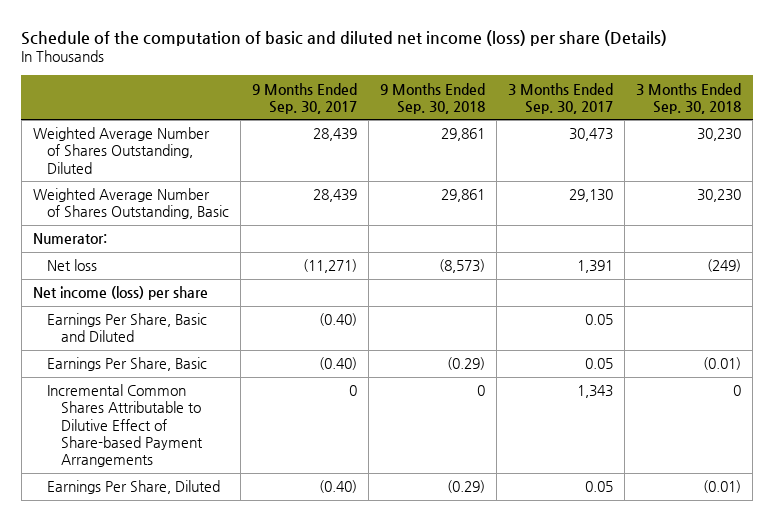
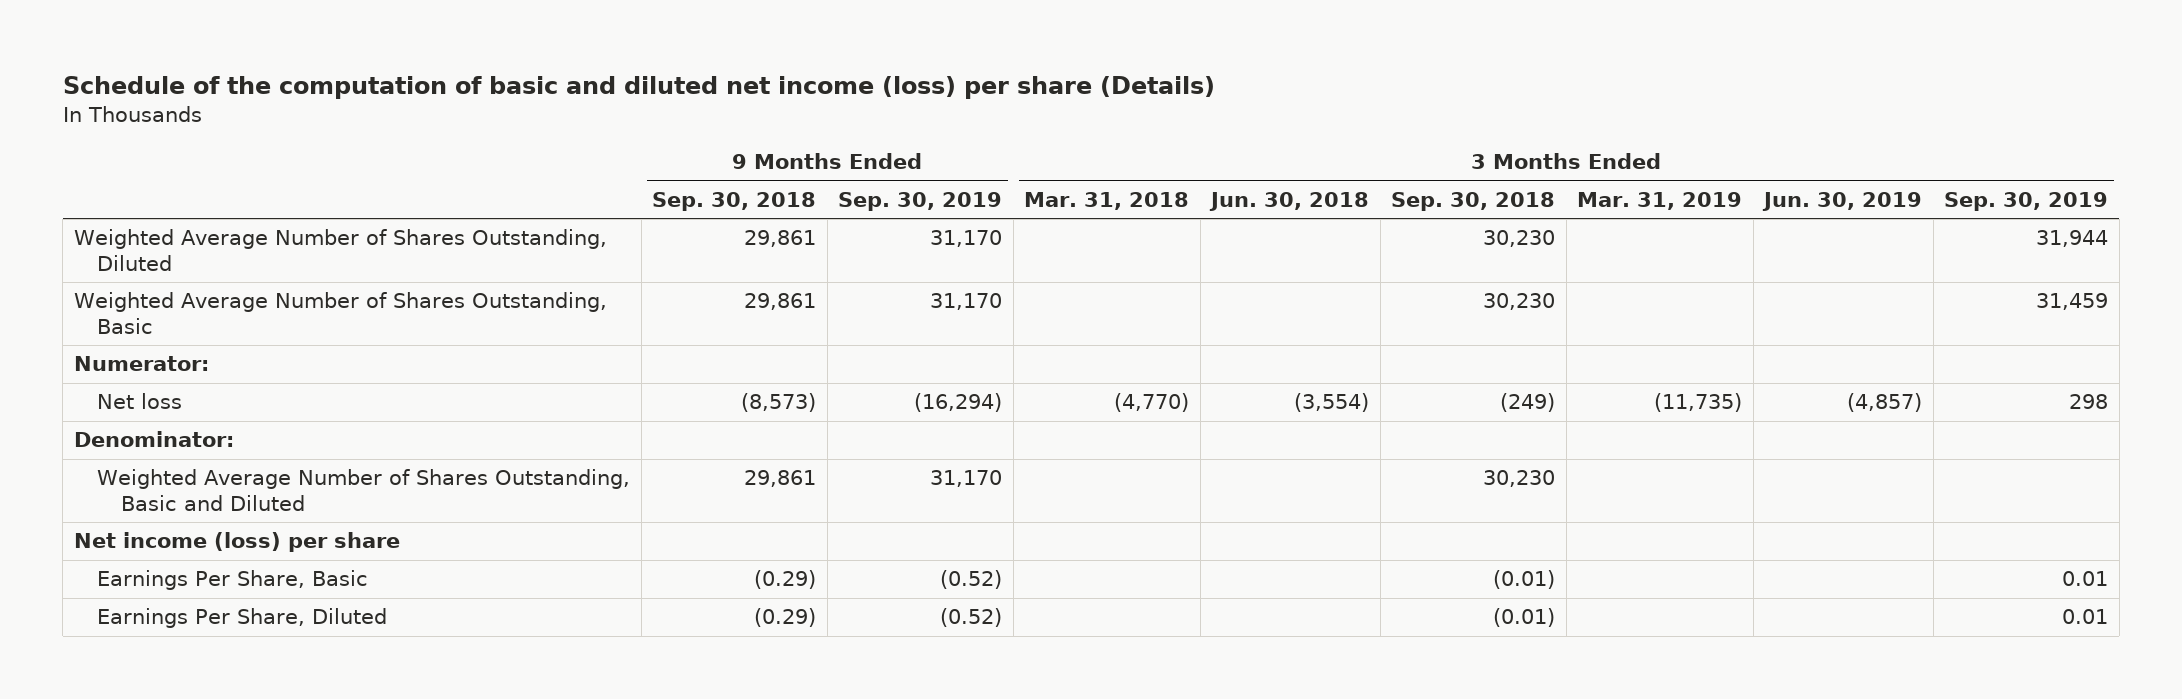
- | 9 Months Ended Sep. 30, 2017 | 9 Months Ended Sep. 30, 2018 | 3 Months Ended Sep. 30, 2017 | 3 Months Ended Sep. 30, 2018
+ | 9 Months Ended Sep. 30, 2018 | 9 Months Ended Sep. 30, 2019 | 3 Months Ended Mar. 31, 2018 | 3 Months Ended Jun. 30, 2018 | 3 Months Ended Sep. 30, 2018 | 3 Months Ended Mar. 31, 2019 | 3 Months Ended Jun. 30, 2019 | 3 Months Ended Sep. 30, 2019
+ Denominator:
+ Weighted Average Number of Shares Outstanding, Basic and Diluted | 29,861 | 31,170 | | | 30,230 | | |
- Earnings Per Share, Basic and Diluted | (0.40) | | 0.05 |
- Incremental Common Shares Attributable to Dilutive Effect of Share-based Payment Arrangements | 0 | 0 | 1,343 | 0

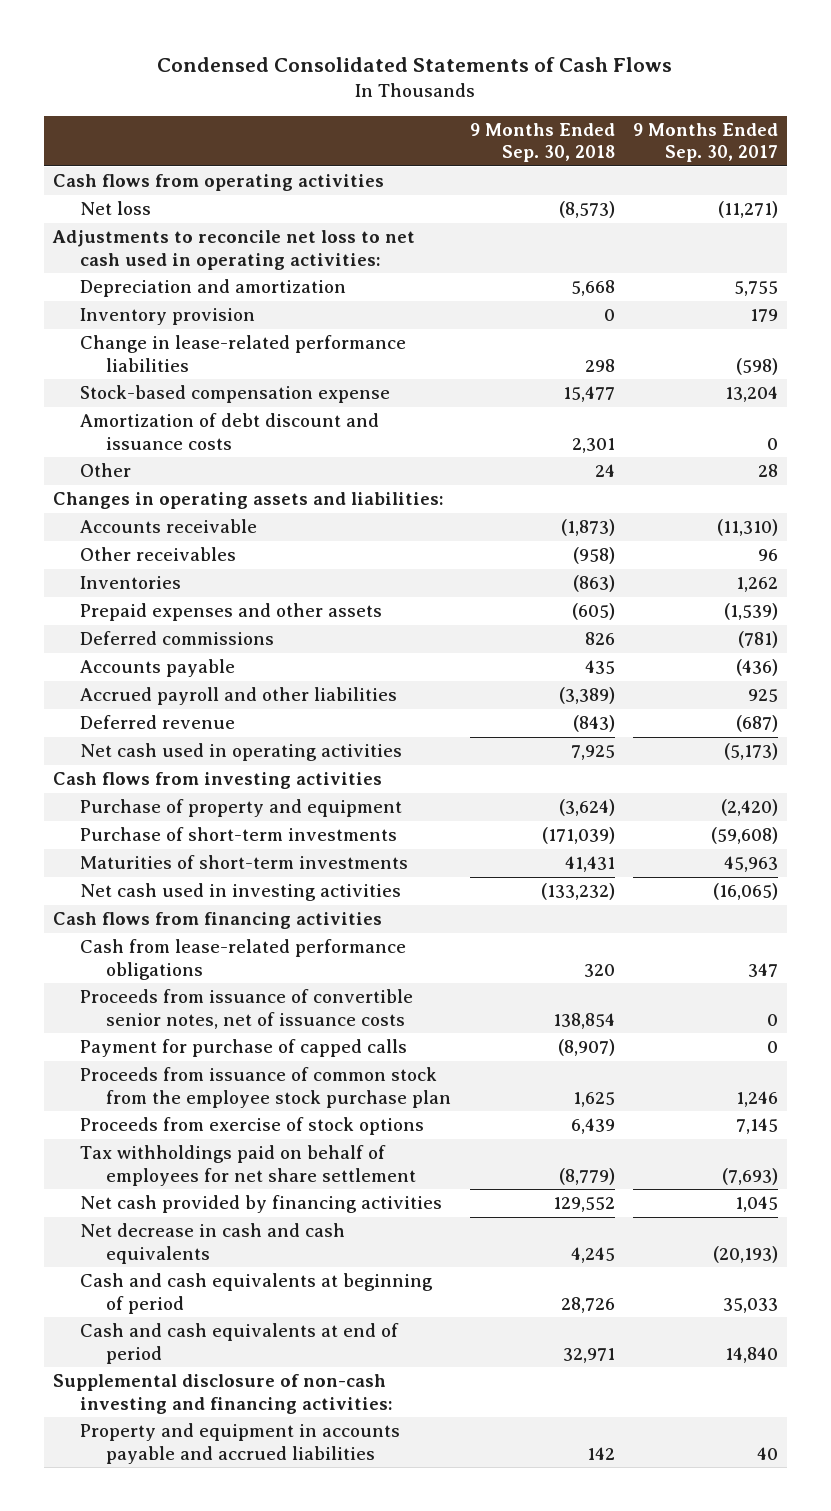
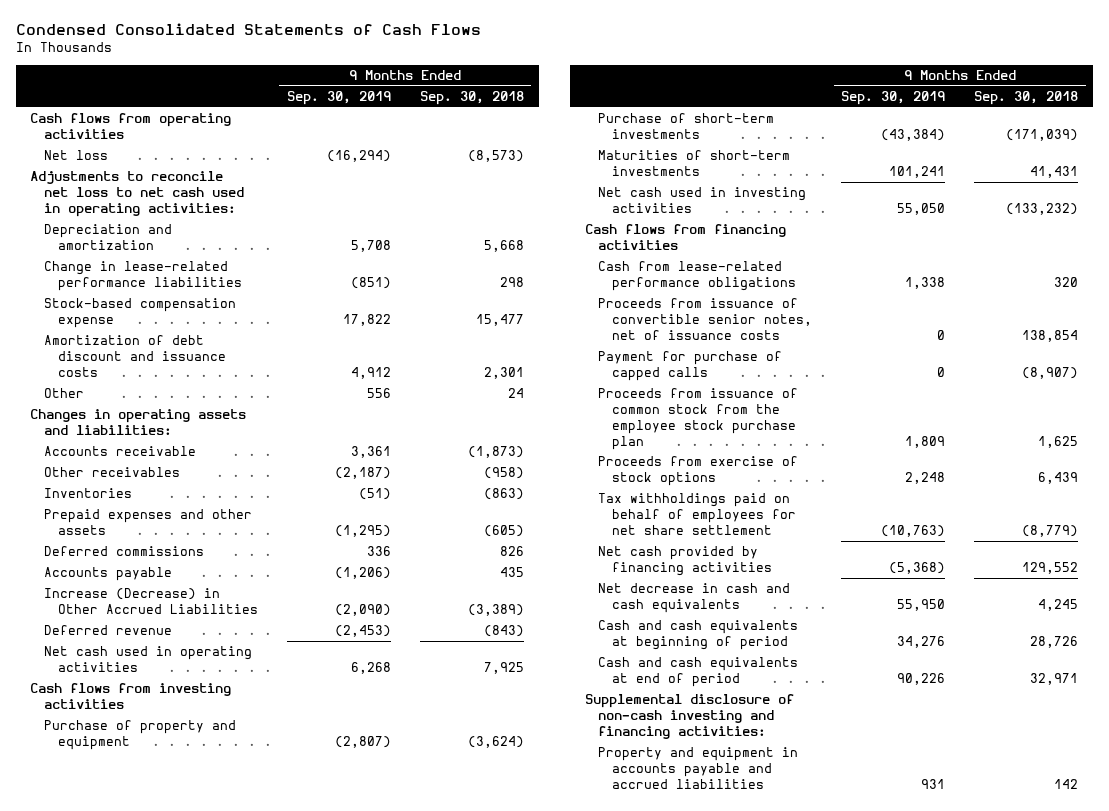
- | 9 Months Ended Sep. 30, 2018 | 9 Months Ended Sep. 30, 2017
+ | 9 Months Ended Sep. 30, 2019 | 9 Months Ended Sep. 30, 2018
- Inventory provision | 0 | 179
- Accrued payroll and other liabilities | (3,389) | 925
+ Increase (Decrease) in Other Accrued Liabilities | (2,090) | (3,389)

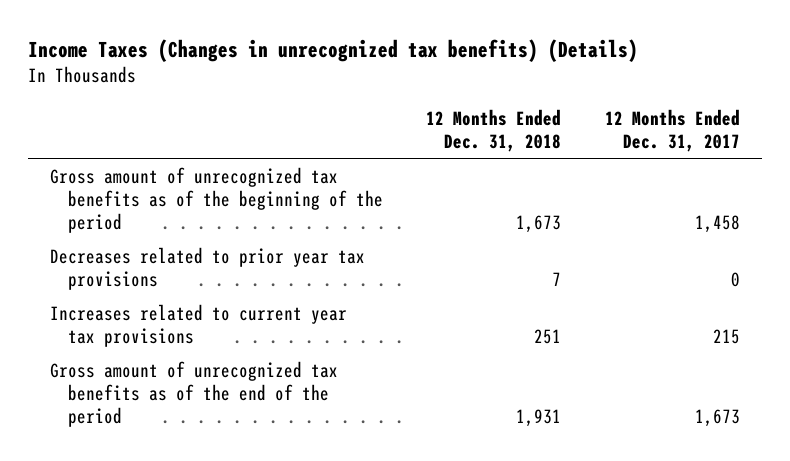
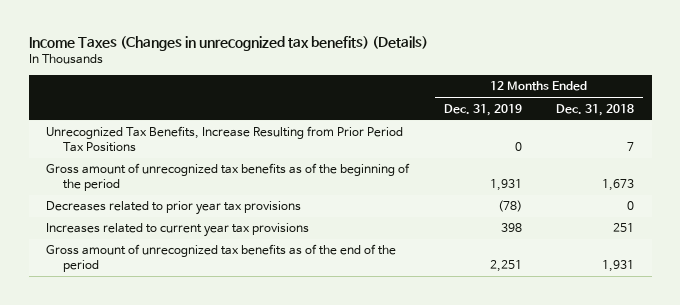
- | 12 Months Ended Dec. 31, 2018 | 12 Months Ended Dec. 31, 2017
+ | 12 Months Ended Dec. 31, 2019 | 12 Months Ended Dec. 31, 2018
+ Unrecognized Tax Benefits, Increase Resulting from Prior Period Tax Positions | 0 | 7
- Decreases related to prior year tax provisions | 7 | 0
+ Decreases related to prior year tax provisions | (78) | 0

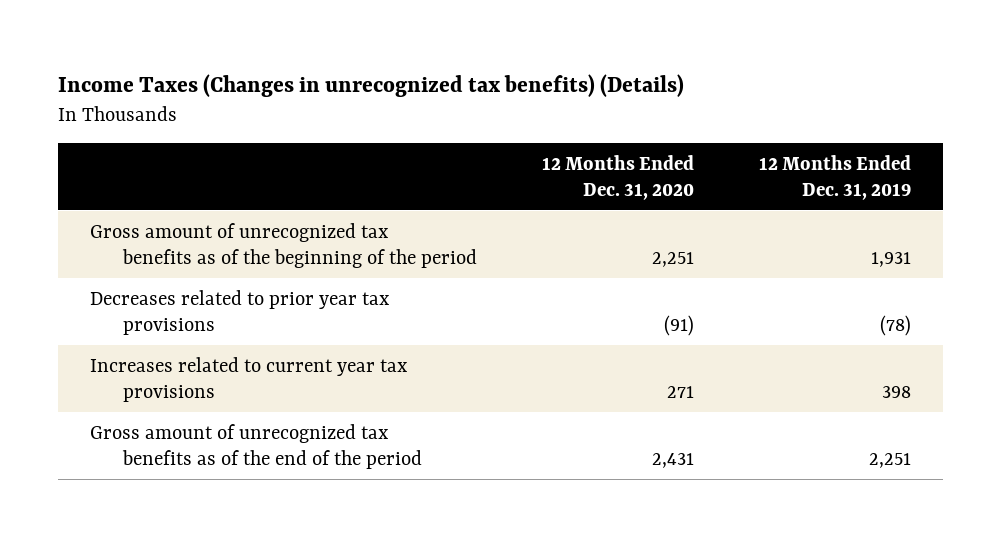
- | 12 Months Ended Dec. 31, 2019 | 12 Months Ended Dec. 31, 2018
+ | 12 Months Ended Dec. 31, 2020 | 12 Months Ended Dec. 31, 2019
- Unrecognized Tax Benefits, Increase Resulting from Prior Period Tax Positions | 0 | 7

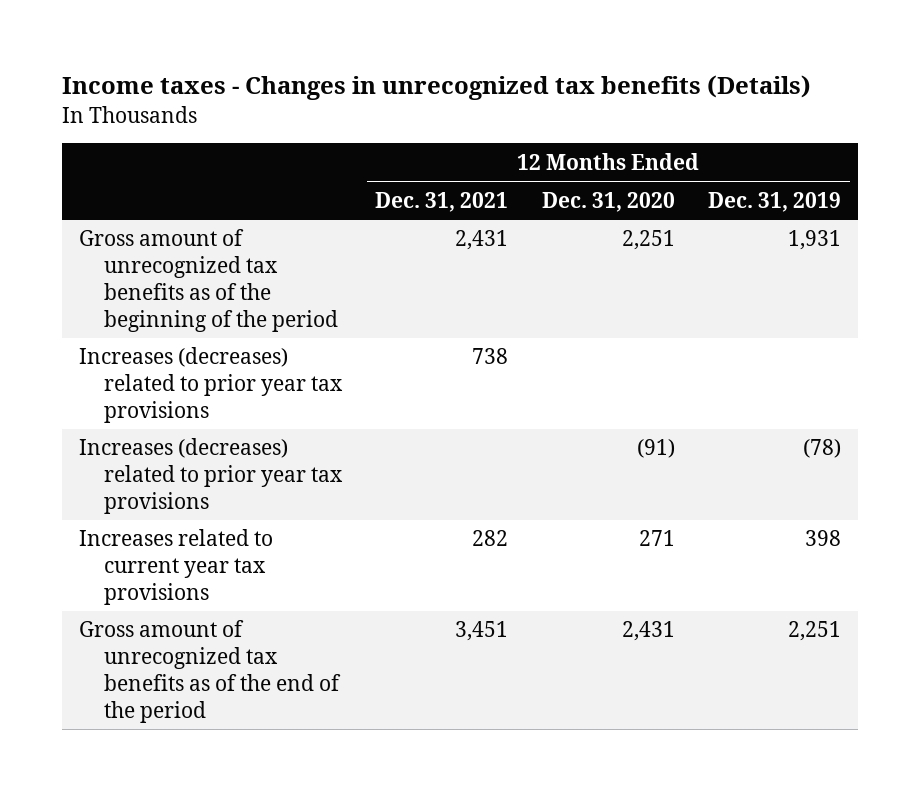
- Income Taxes (Changes in unrecognized tax benefits) (Details)
+ Income taxes - Changes in unrecognized tax benefits (Details)
- | 12 Months Ended Dec. 31, 2020 | 12 Months Ended Dec. 31, 2019
+ | 12 Months Ended Dec. 31, 2021 | 12 Months Ended Dec. 31, 2020 | 12 Months Ended Dec. 31, 2019
- Decreases related to prior year tax provisions | (91) | (78)
+ Increases (decreases) related to prior year tax provisions | 738 | |
+ Increases (decreases) related to prior year tax provisions | | (91) | (78)

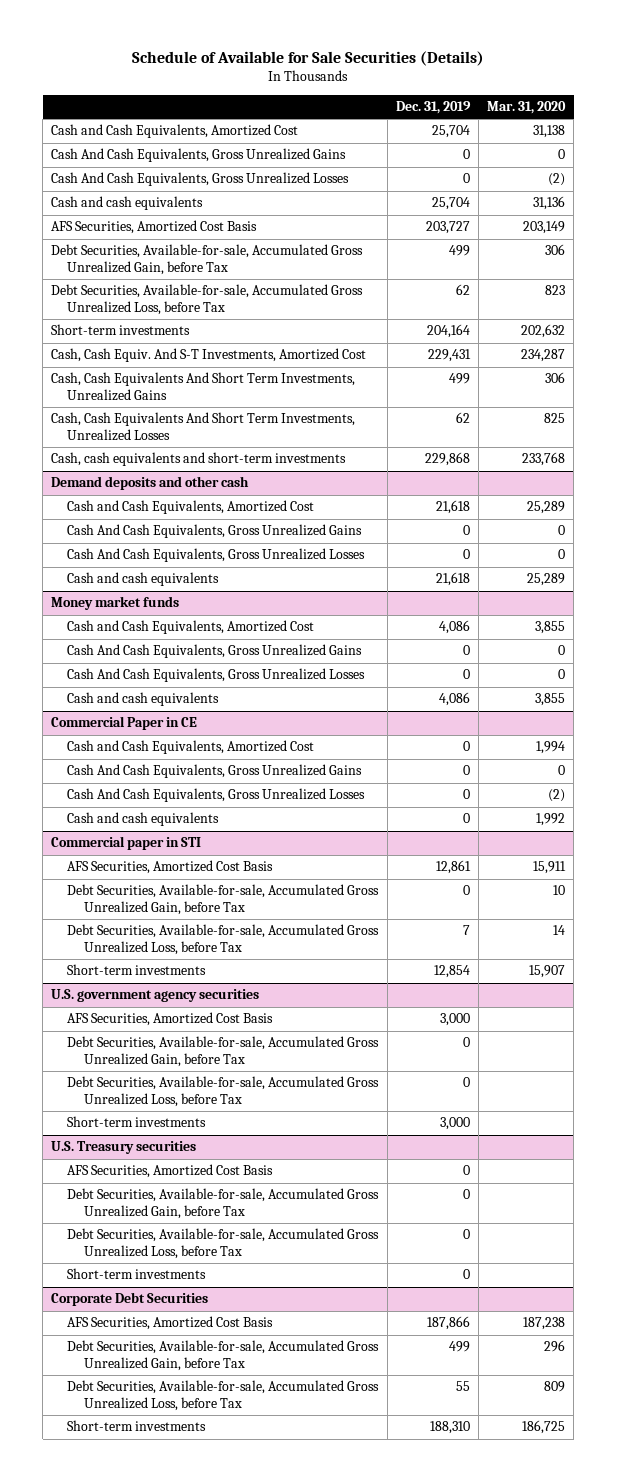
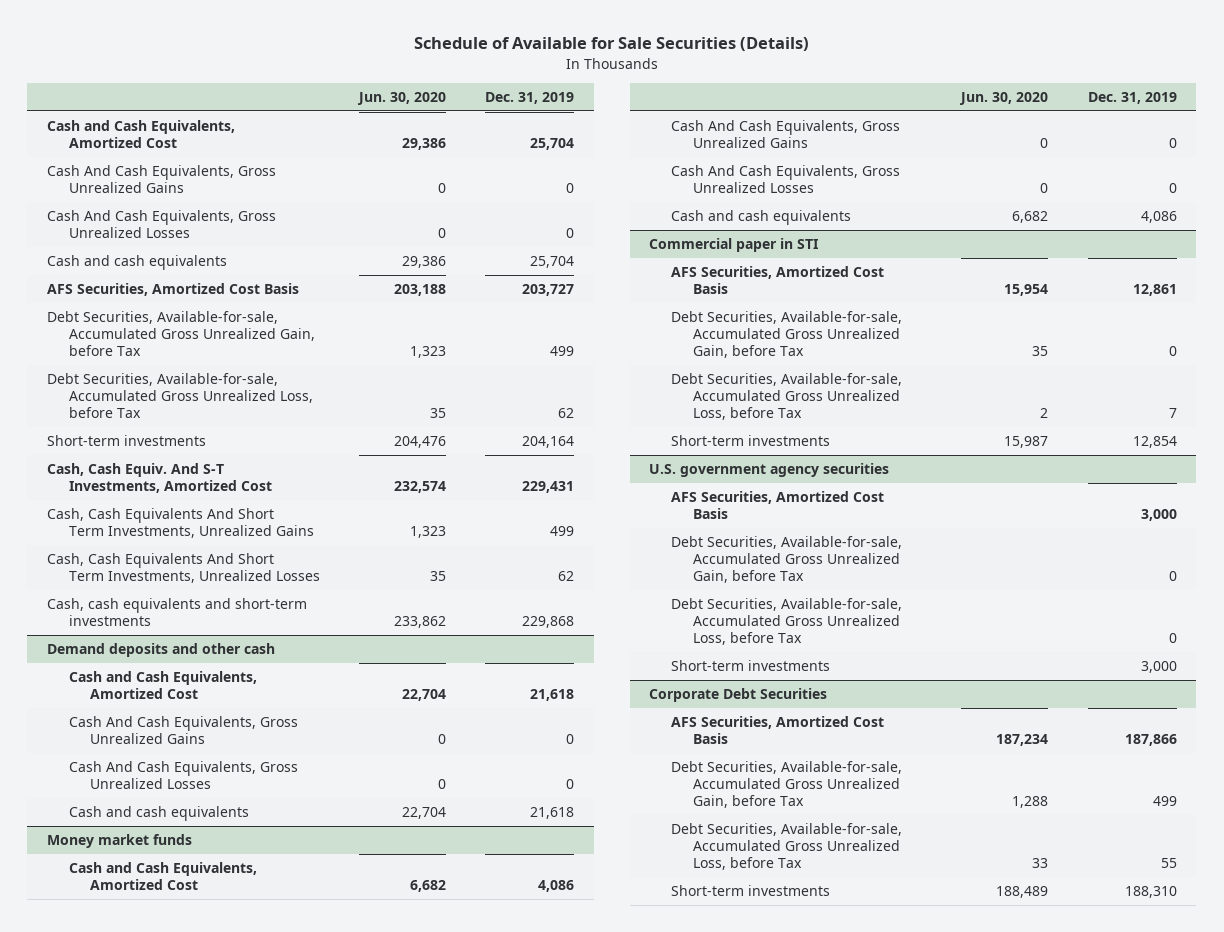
- | Dec. 31, 2019 | Mar. 31, 2020
+ | Jun. 30, 2020 | Dec. 31, 2019
- Commercial Paper in CE
- Cash and Cash Equivalents, Amortized Cost | 0 | 1,994
- Cash And Cash Equivalents, Gross Unrealized Gains | 0 | 0
- Cash And Cash Equivalents, Gross Unrealized Losses | 0 | (2)
- Cash and cash equivalents | 0 | 1,992
- U.S. Treasury securities
- AFS Securities, Amortized Cost Basis | 0 |
- Debt Securities, Available-for-sale, Accumulated Gross Unrealized Gain, before Tax | 0 |
- Debt Securities, Available-for-sale, Accumulated Gross Unrealized Loss, before Tax | 0 |
- Short-term investments | 0 |

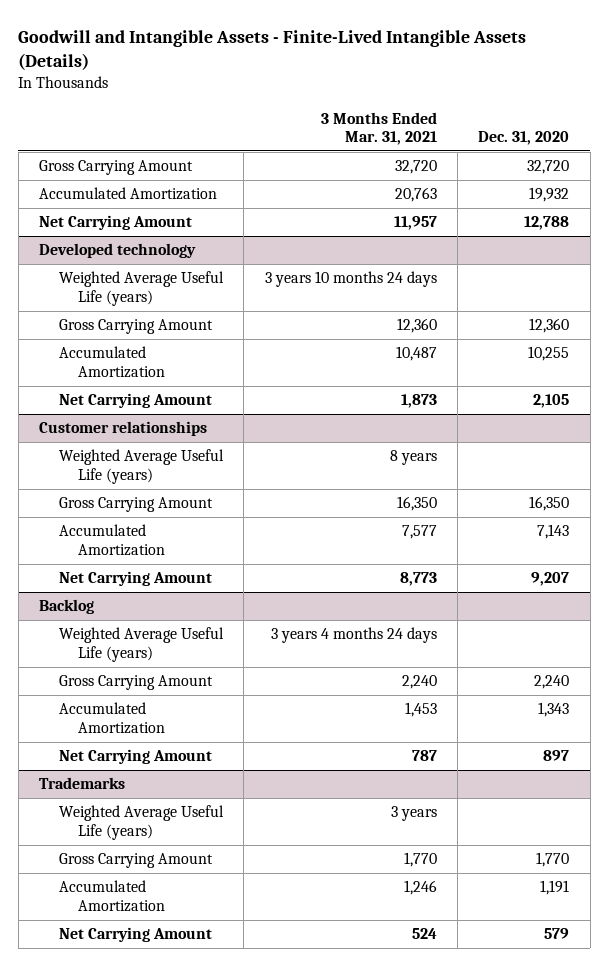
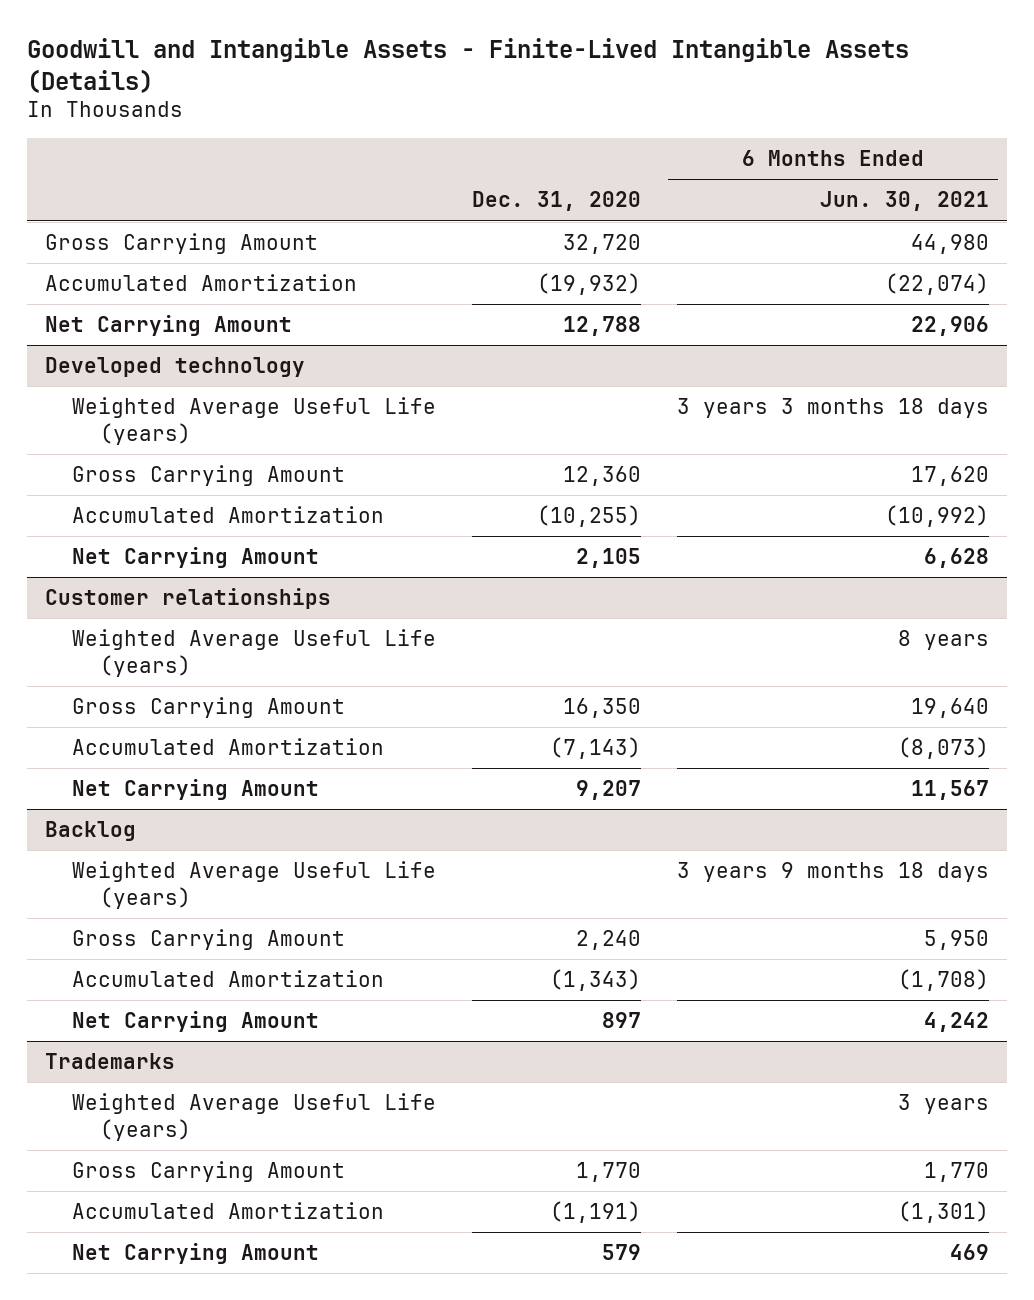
- | 3 Months Ended Mar. 31, 2021 | Dec. 31, 2020
+ | Dec. 31, 2020 | 6 Months Ended Jun. 30, 2021
- Accumulated Amortization | 20,763 | 19,932
+ Accumulated Amortization | (19,932) | (22,074)
@ Developed technology
- Accumulated Amortization | 10,487 | 10,255
+ Accumulated Amortization | (10,255) | (10,992)
@ Customer relationships
- Accumulated Amortization | 7,577 | 7,143
+ Accumulated Amortization | (7,143) | (8,073)
@ Backlog
- Accumulated Amortization | 1,453 | 1,343
+ Accumulated Amortization | (1,343) | (1,708)
@ Trademarks
- Accumulated Amortization | 1,246 | 1,191
+ Accumulated Amortization | (1,191) | (1,301)

